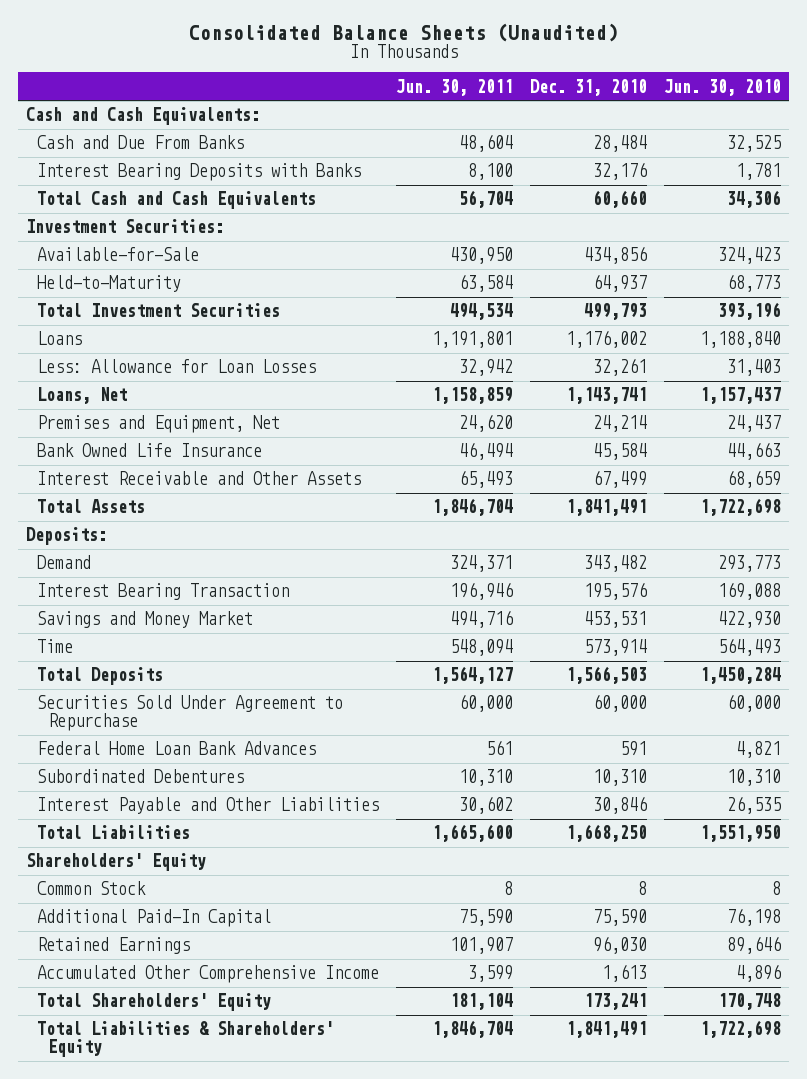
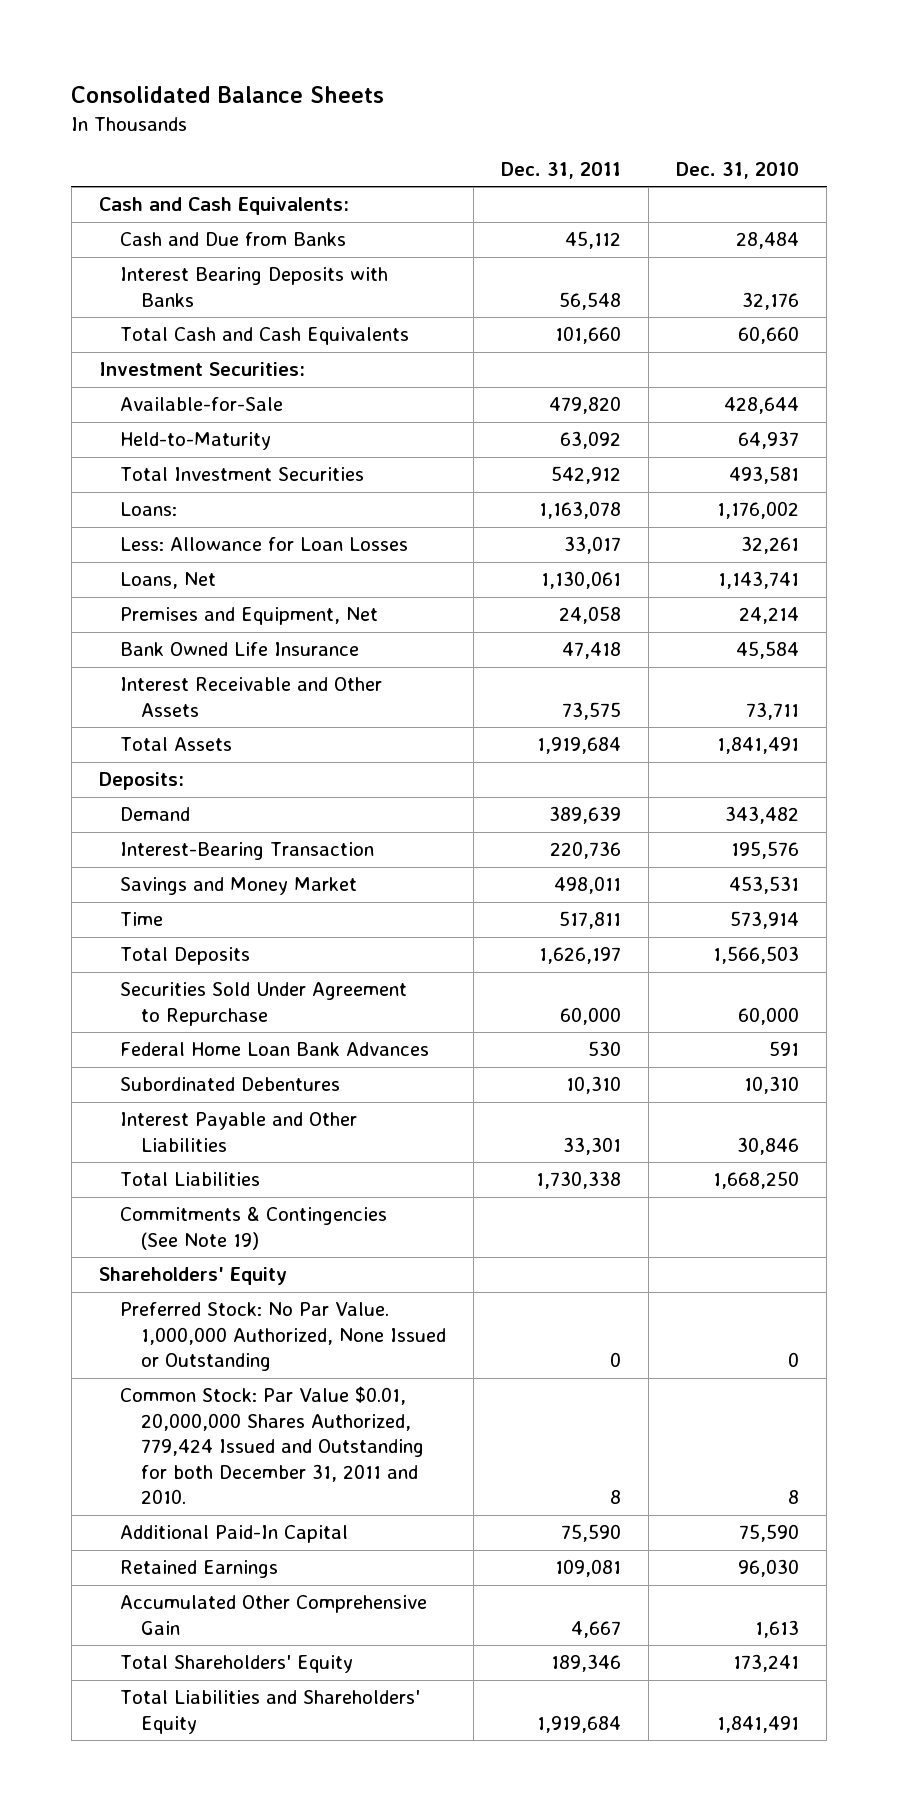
- Consolidated Balance Sheets (Unaudited)
+ Consolidated Balance Sheets
- | Jun. 30, 2011 | Dec. 31, 2010 | Jun. 30, 2010
+ | Dec. 31, 2011 | Dec. 31, 2010
- Cash and Due From Banks | 48,604 | 28,484 | 32,525
+ Cash and Due from Banks | 45,112 | 28,484
- Available-for-Sale | 430,950 | 434,856 | 324,423
+ Available-for-Sale | 479,820 | 428,644
- Total Investment Securities | 494,534 | 499,793 | 393,196
- Loans | 1,191,801 | 1,176,002 | 1,188,840
+ Total Investment Securities | 542,912 | 493,581
+ Loans: | 1,163,078 | 1,176,002
- Interest Receivable and Other Assets | 65,493 | 67,499 | 68,659
+ Interest Receivable and Other Assets | 73,575 | 73,711
- Interest Bearing Transaction | 196,946 | 195,576 | 169,088
+ Interest-Bearing Transaction | 220,736 | 195,576
+ Commitments & Contingencies (See Note 19)
- Common Stock | 8 | 8 | 8
+ Preferred Stock: No Par Value. 1,000,000 Authorized, None Issued or Outstanding | 0 | 0
+ Common Stock: Par Value $0.01, 20,000,000 Shares Authorized, 779,424 Issued and Outstanding for both December 31, 2011 and 2010. | 8 | 8
- Accumulated Other Comprehensive Income | 3,599 | 1,613 | 4,896
+ Accumulated Other Comprehensive Gain | 4,667 | 1,613
- Total Liabilities & Shareholders' Equity | 1,846,704 | 1,841,491 | 1,722,698
+ Total Liabilities and Shareholders' Equity | 1,919,684 | 1,841,491

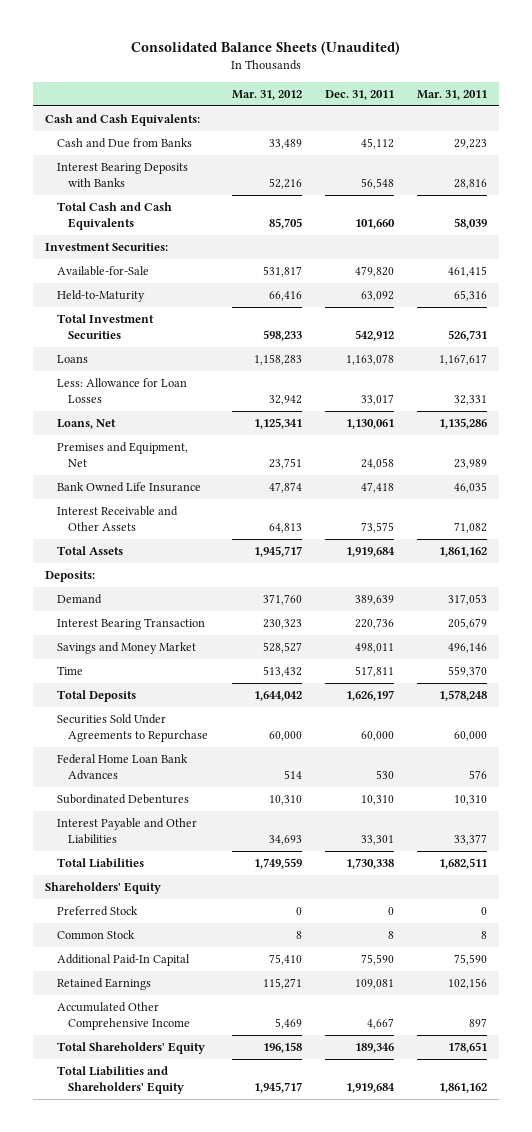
- Consolidated Balance Sheets
+ Consolidated Balance Sheets (Unaudited)
- | Dec. 31, 2011 | Dec. 31, 2010
+ | Mar. 31, 2012 | Dec. 31, 2011 | Mar. 31, 2011
- Loans: | 1,163,078 | 1,176,002
+ Loans | 1,158,283 | 1,163,078 | 1,167,617
- Interest-Bearing Transaction | 220,736 | 195,576
+ Interest Bearing Transaction | 230,323 | 220,736 | 205,679
- Securities Sold Under Agreement to Repurchase | 60,000 | 60,000
+ Securities Sold Under Agreements to Repurchase | 60,000 | 60,000 | 60,000
- Commitments & Contingencies (See Note 19)
- Preferred Stock: No Par Value. 1,000,000 Authorized, None Issued or Outstanding | 0 | 0
- Common Stock: Par Value $0.01, 20,000,000 Shares Authorized, 779,424 Issued and Outstanding for both December 31, 2011 and 2010. | 8 | 8
+ Preferred Stock | 0 | 0 | 0
+ Common Stock | 8 | 8 | 8
- Accumulated Other Comprehensive Gain | 4,667 | 1,613
+ Accumulated Other Comprehensive Income | 5,469 | 4,667 | 897

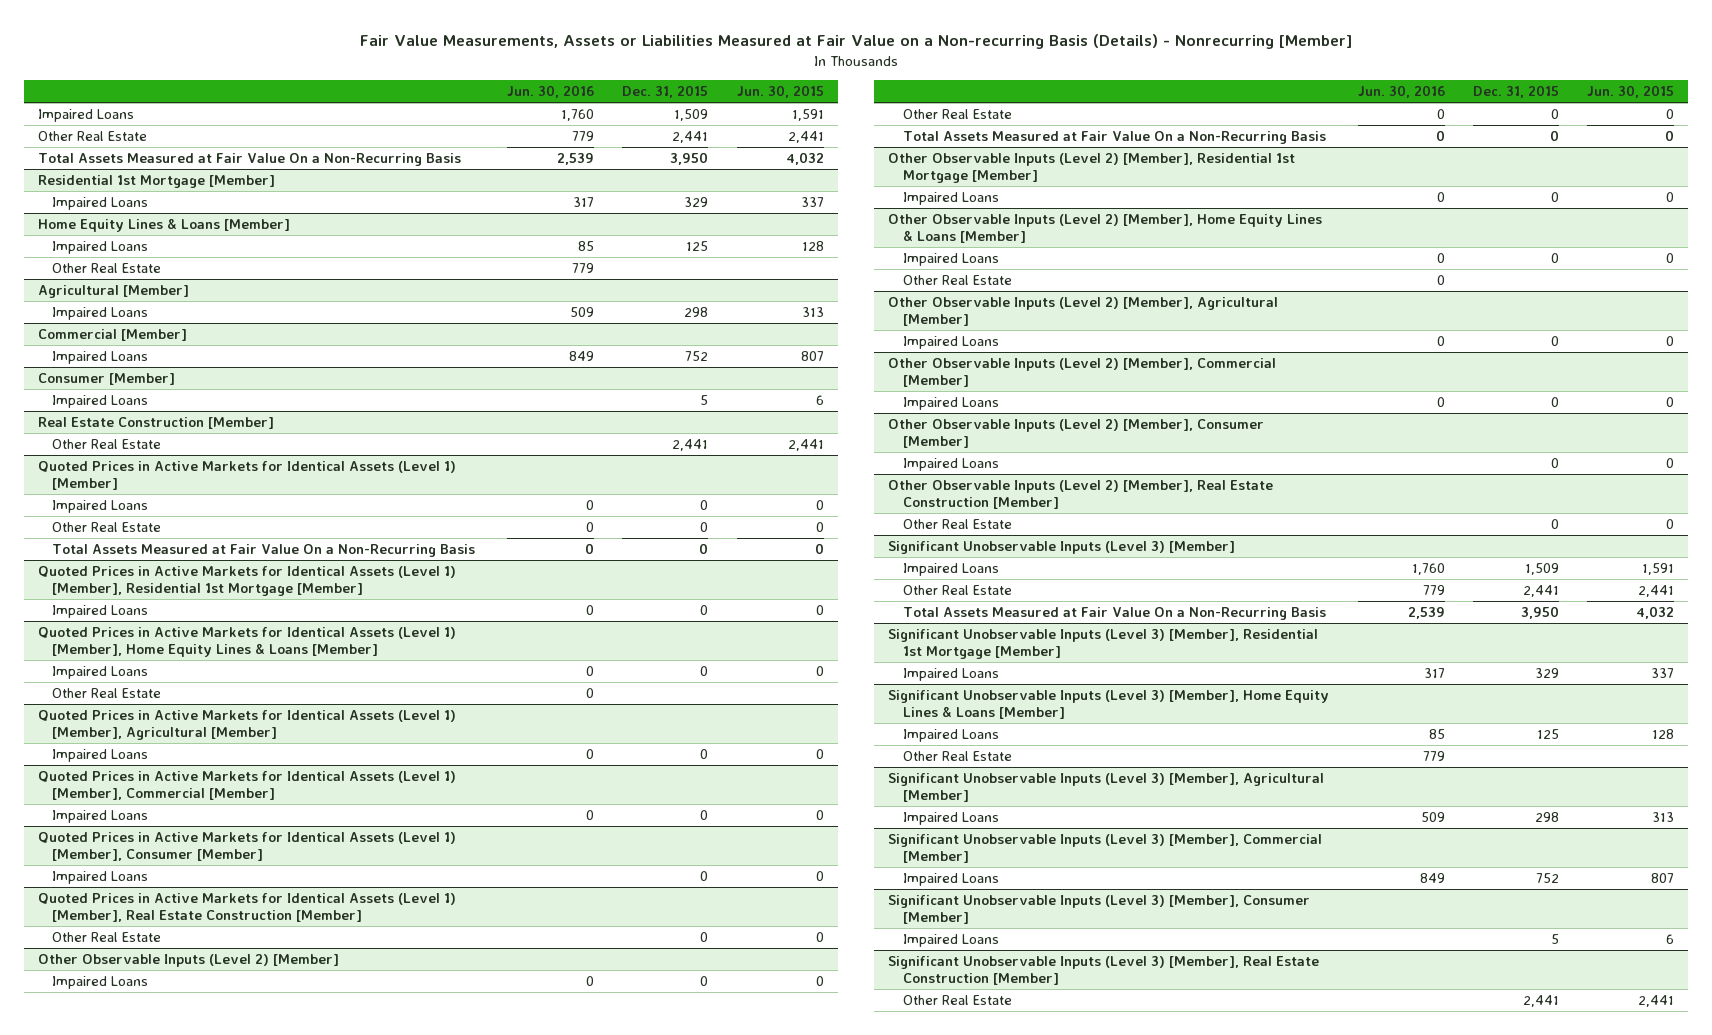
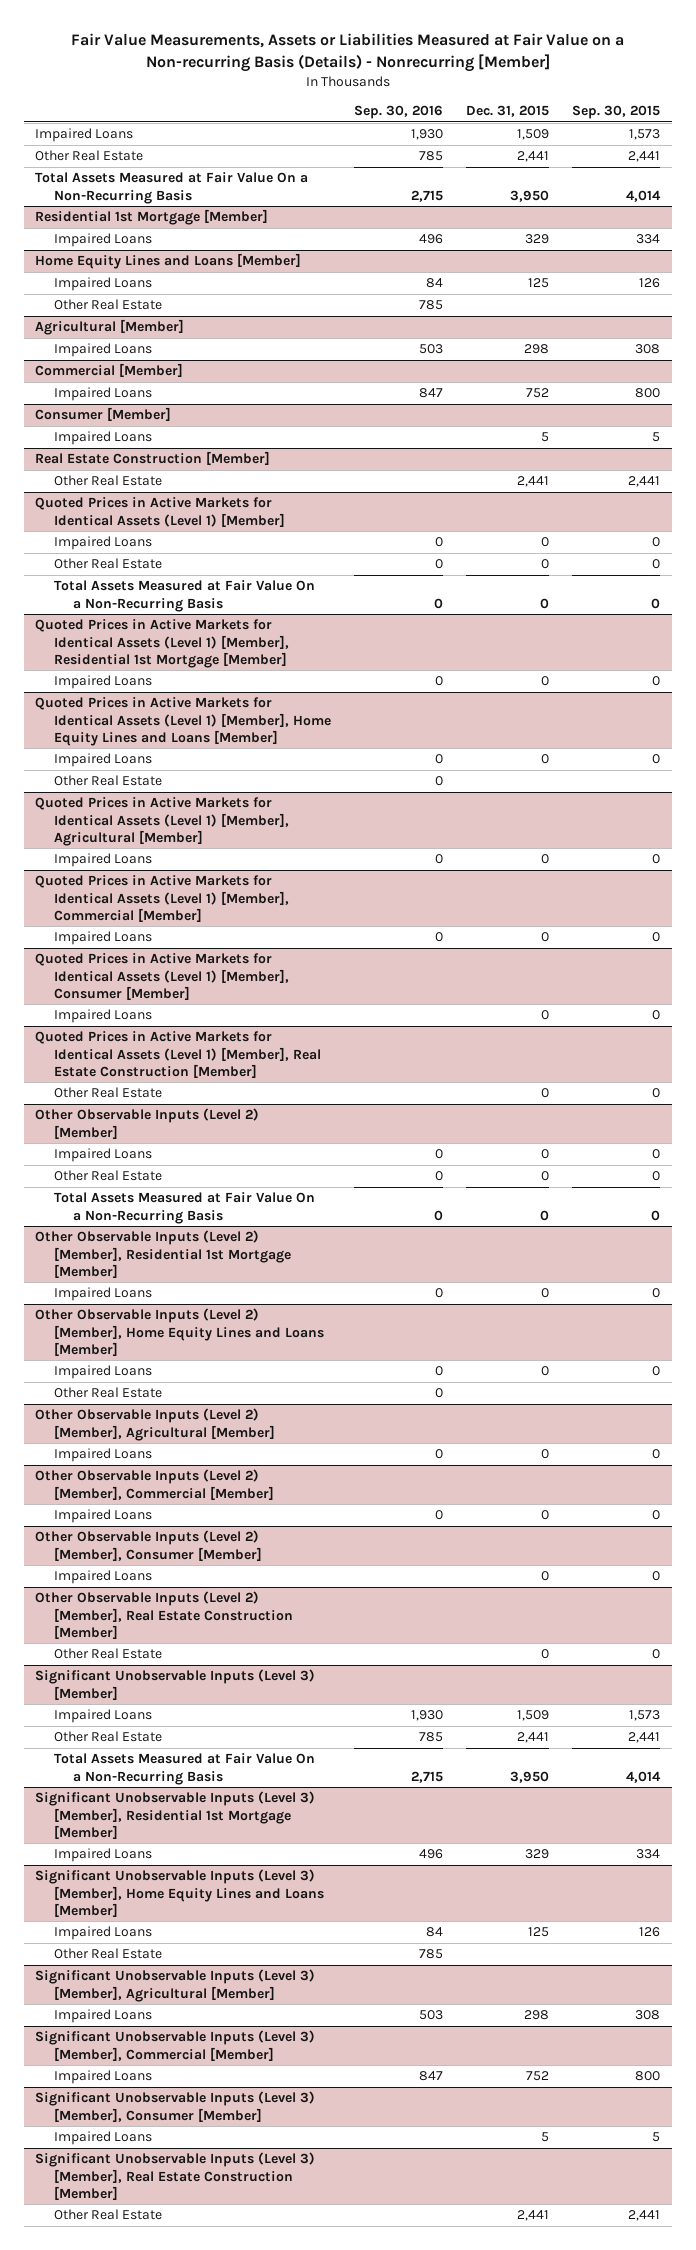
- | Jun. 30, 2016 | Dec. 31, 2015 | Jun. 30, 2015
+ | Sep. 30, 2016 | Dec. 31, 2015 | Sep. 30, 2015
- Home Equity Lines & Loans [Member]
+ Home Equity Lines and Loans [Member]
- Quoted Prices in Active Markets for Identical Assets (Level 1) [Member], Home Equity Lines & Loans [Member]
+ Quoted Prices in Active Markets for Identical Assets (Level 1) [Member], Home Equity Lines and Loans [Member]
- Other Observable Inputs (Level 2) [Member], Home Equity Lines & Loans [Member]
+ Other Observable Inputs (Level 2) [Member], Home Equity Lines and Loans [Member]
- Significant Unobservable Inputs (Level 3) [Member], Home Equity Lines & Loans [Member]
+ Significant Unobservable Inputs (Level 3) [Member], Home Equity Lines and Loans [Member]

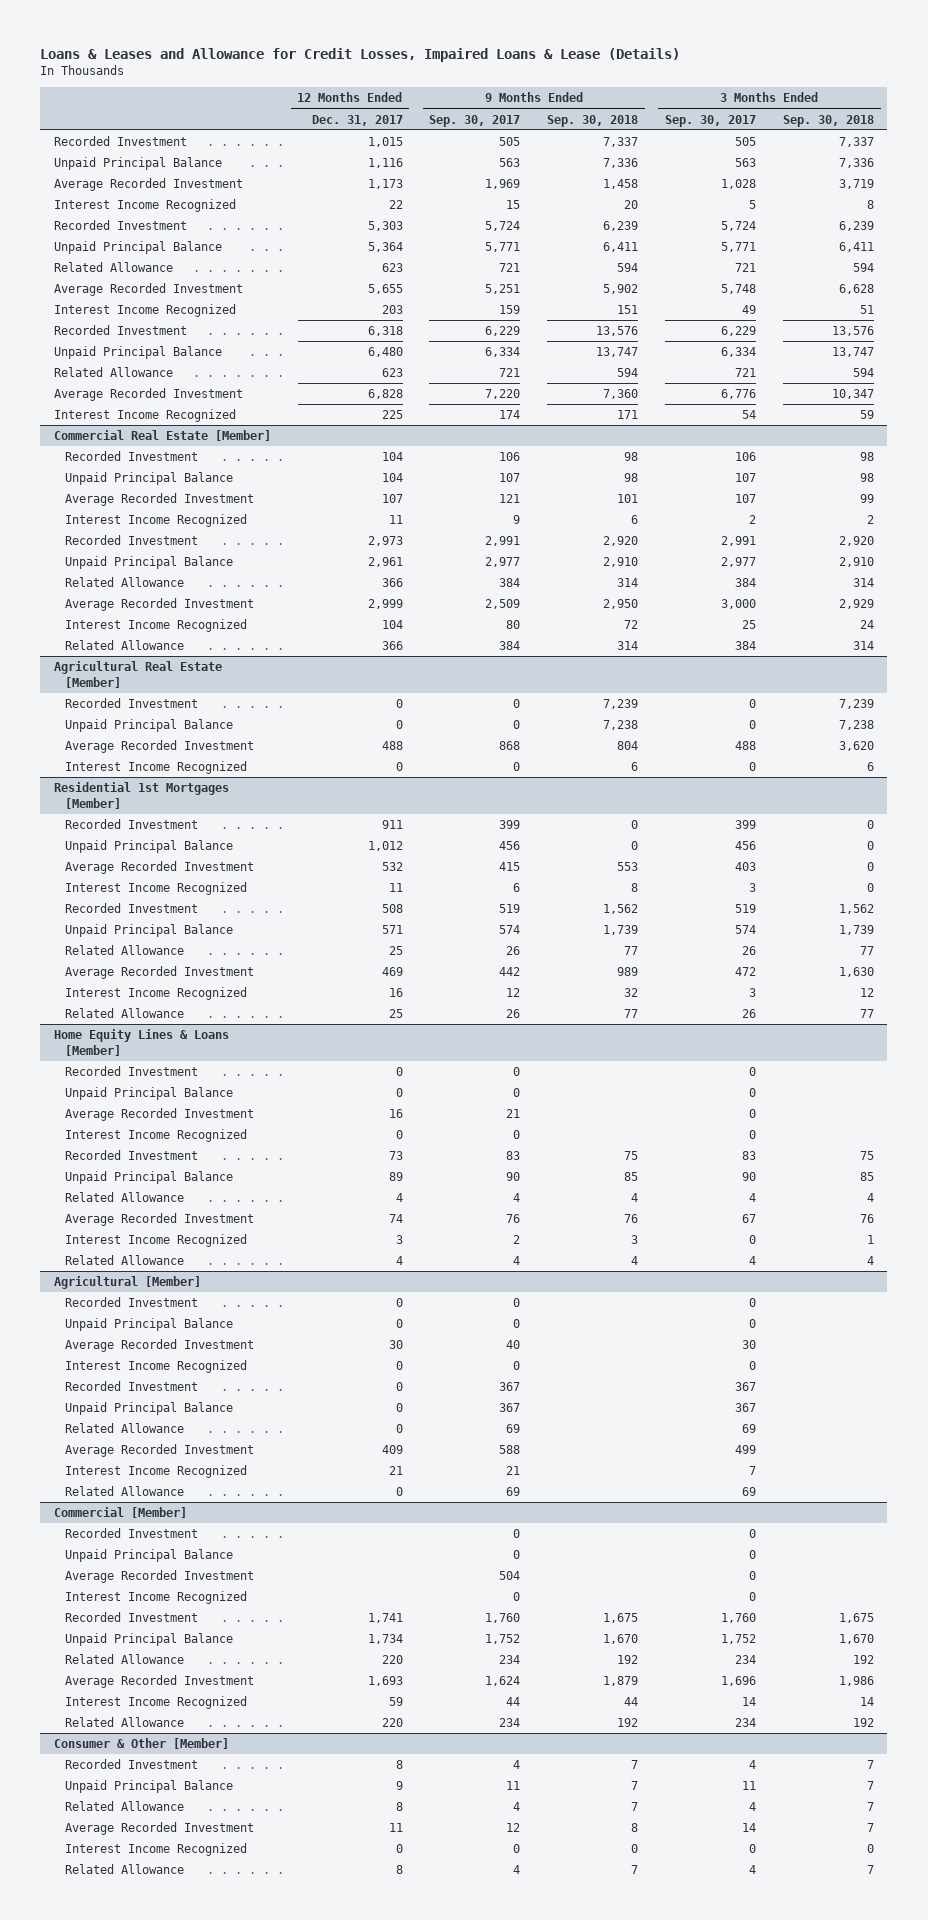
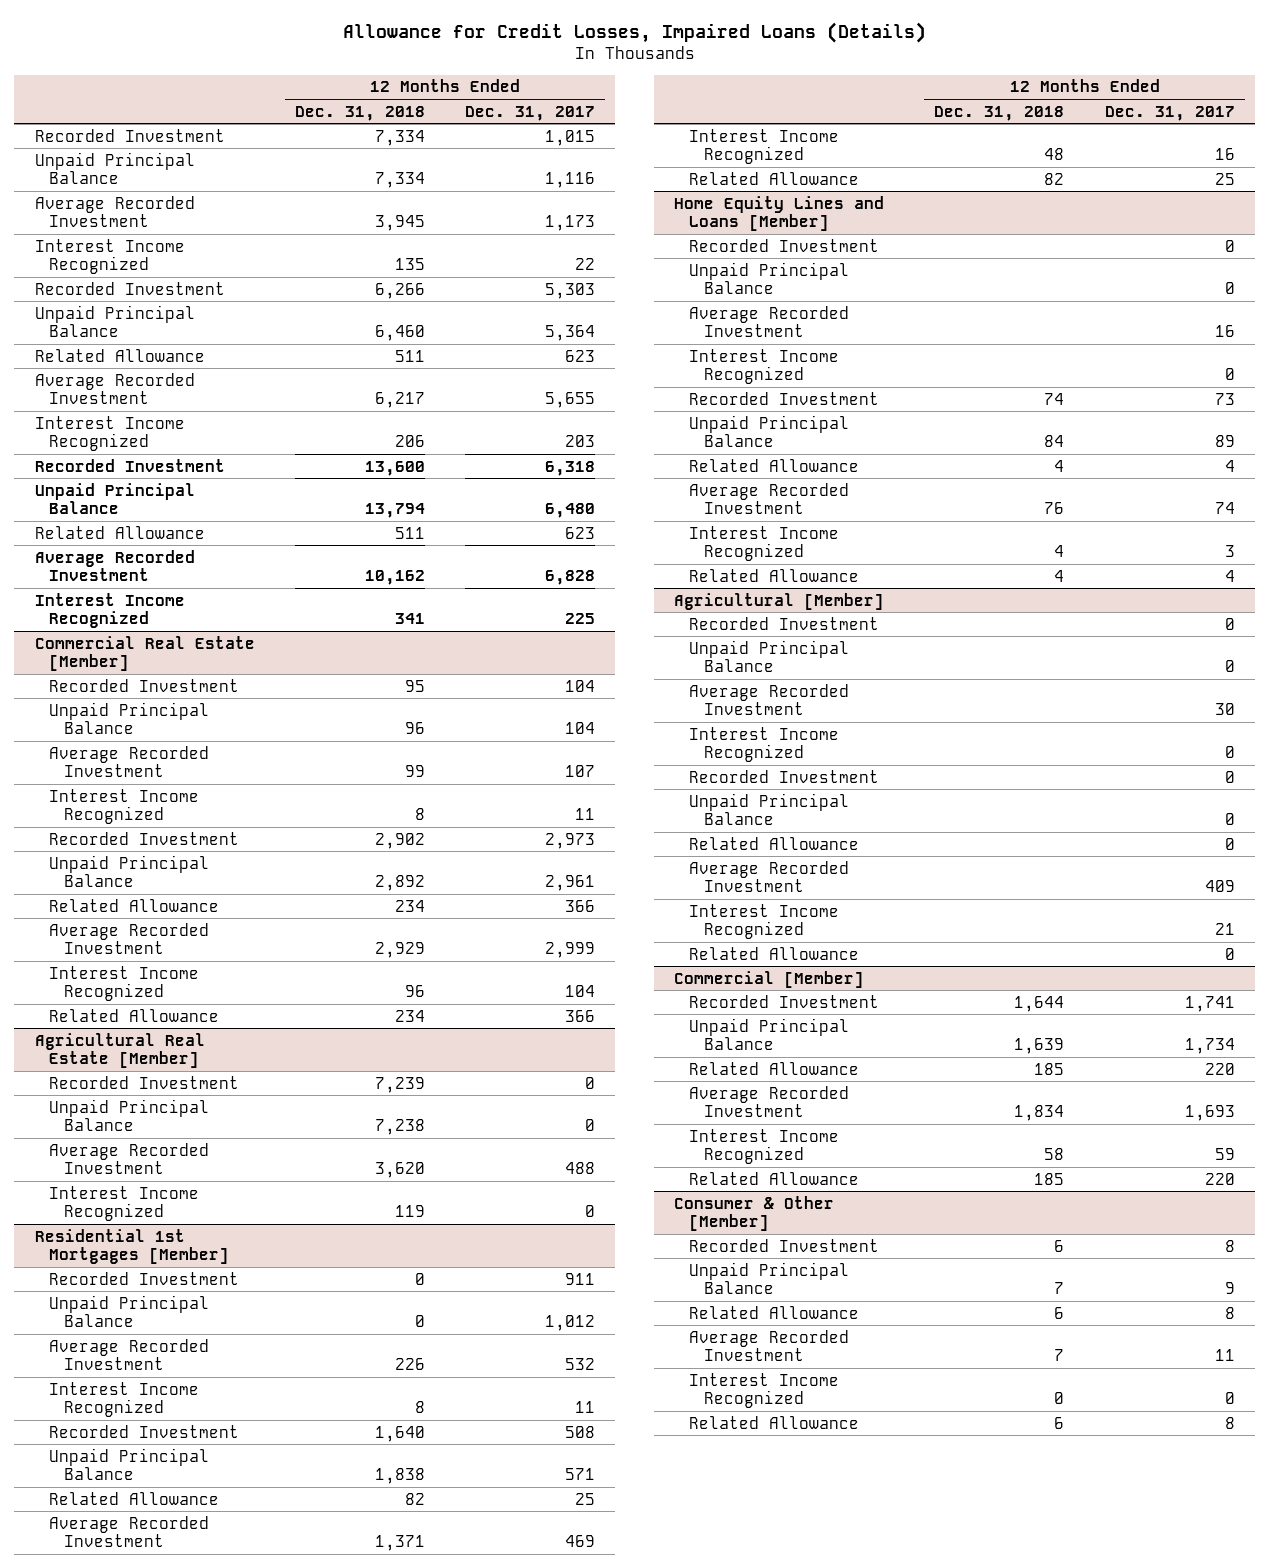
- Loans & Leases and Allowance for Credit Losses, Impaired Loans & Lease (Details)
+ Allowance for Credit Losses, Impaired Loans (Details)
- | 12 Months Ended Dec. 31, 2017 | 9 Months Ended Sep. 30, 2017 | 9 Months Ended Sep. 30, 2018 | 3 Months Ended Sep. 30, 2017 | 3 Months Ended Sep. 30, 2018
+ | 12 Months Ended Dec. 31, 2018 | 12 Months Ended Dec. 31, 2017
- Home Equity Lines & Loans [Member]
+ Home Equity Lines and Loans [Member]
@ Commercial [Member]
- Recorded Investment | | 0 | | 0 |
- Unpaid Principal Balance | | 0 | | 0 |
- Average Recorded Investment | | 504 | | 0 |
- Interest Income Recognized | | 0 | | 0 |

